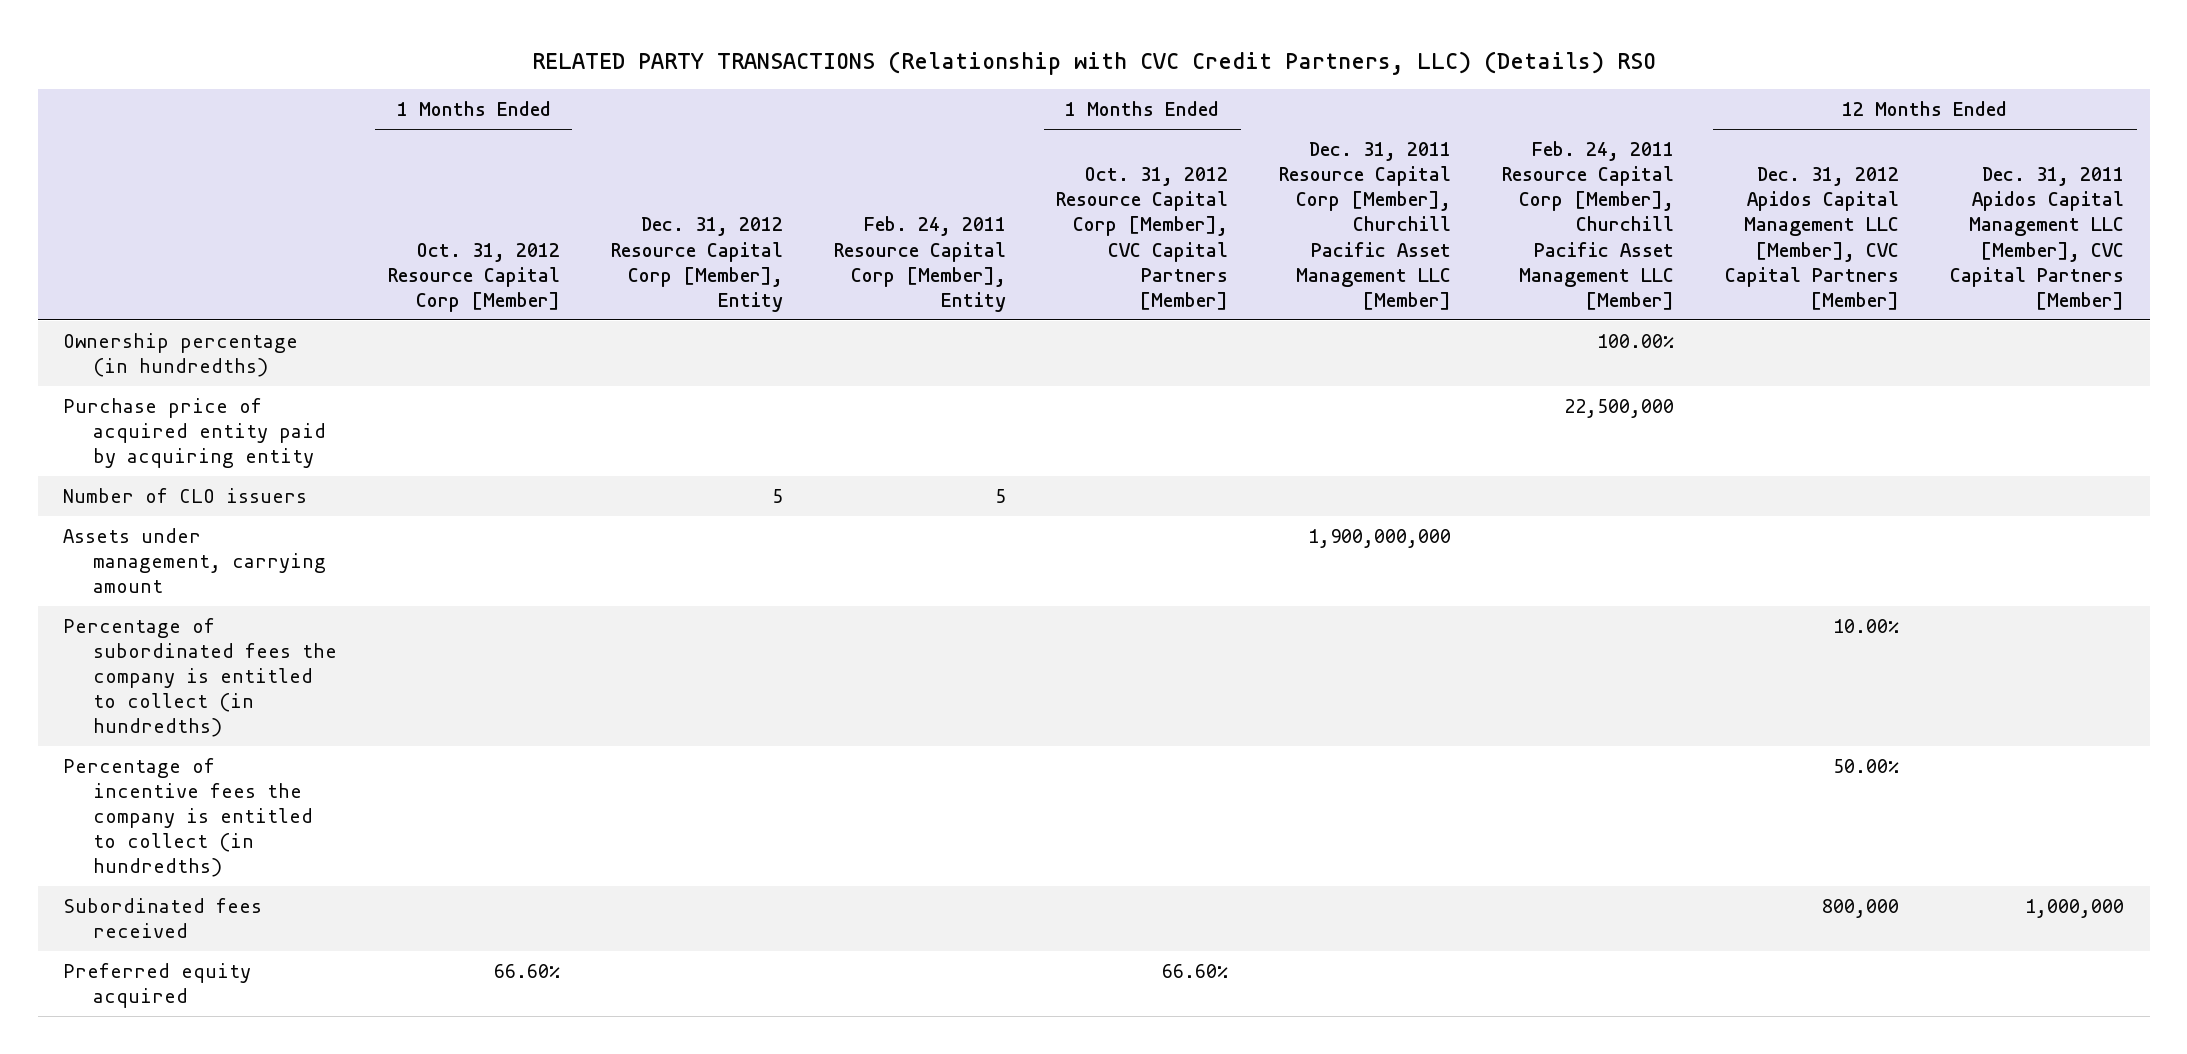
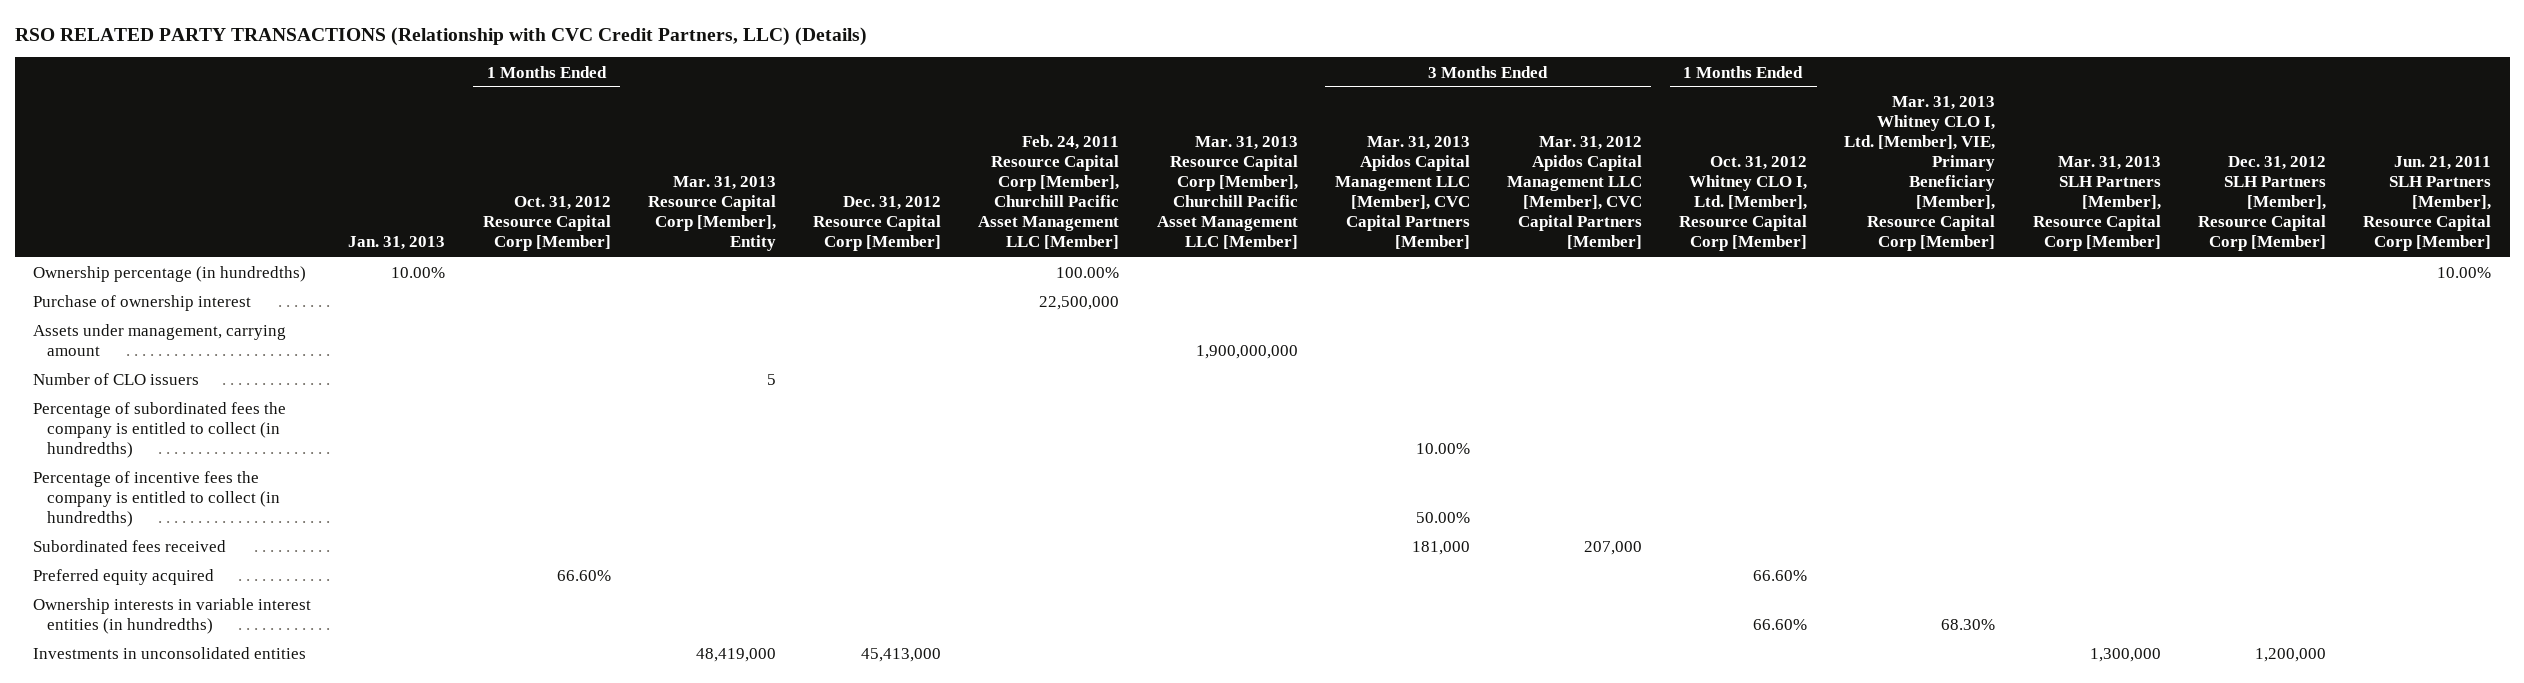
- RELATED PARTY TRANSACTIONS (Relationship with CVC Credit Partners, LLC) (Details) RSO
+ RSO RELATED PARTY TRANSACTIONS (Relationship with CVC Credit Partners, LLC) (Details)
- | 1 Months Ended Oct. 31, 2012 Resource Capital Corp [Member] | Dec. 31, 2012 Resource Capital Corp [Member], Entity | Feb. 24, 2011 Resource Capital Corp [Member], Entity | 1 Months Ended Oct. 31, 2012 Resource Capital Corp [Member], CVC Capital Partners [Member] | Dec. 31, 2011 Resource Capital Corp [Member], Churchill Pacific Asset Management LLC [Member] | Feb. 24, 2011 Resource Capital Corp [Member], Churchill Pacific Asset Management LLC [Member] | 12 Months Ended Dec. 31, 2012 Apidos Capital Management LLC [Member], CVC Capital Partners [Member] | 12 Months Ended Dec. 31, 2011 Apidos Capital Management LLC [Member], CVC Capital Partners [Member]
+ | Jan. 31, 2013 | 1 Months Ended Oct. 31, 2012 Resource Capital Corp [Member] | Mar. 31, 2013 Resource Capital Corp [Member], Entity | Dec. 31, 2012 Resource Capital Corp [Member] | Feb. 24, 2011 Resource Capital Corp [Member], Churchill Pacific Asset Management LLC [Member] | Mar. 31, 2013 Resource Capital Corp [Member], Churchill Pacific Asset Management LLC [Member] | 3 Months Ended Mar. 31, 2013 Apidos Capital Management LLC [Member], CVC Capital Partners [Member] | 3 Months Ended Mar. 31, 2012 Apidos Capital Management LLC [Member], CVC Capital Partners [Member] | 1 Months Ended Oct. 31, 2012 Whitney CLO I, Ltd. [Member], Resource Capital Corp [Member] | Mar. 31, 2013 Whitney CLO I, Ltd. [Member], VIE, Primary Beneficiary [Member], Resource Capital Corp [Member] | Mar. 31, 2013 SLH Partners [Member], Resource Capital Corp [Member] | Dec. 31, 2012 SLH Partners [Member], Resource Capital Corp [Member] | Jun. 21, 2011 SLH Partners [Member], Resource Capital Corp [Member]
- Purchase price of acquired entity paid by acquiring entity | | | | | | 22,500,000 | |
+ Purchase of ownership interest | | | | | 22,500,000 | | | | | | | |
moved down: Number of CLO issuers | | | 5 | | | | | | | | | |
+ Ownership interests in variable interest entities (in hundredths) | | | | | | | | | 66.60% | 68.30% | | |
+ Investments in unconsolidated entities | | | 48,419,000 | 45,413,000 | | | | | | | 1,300,000 | 1,200,000 |

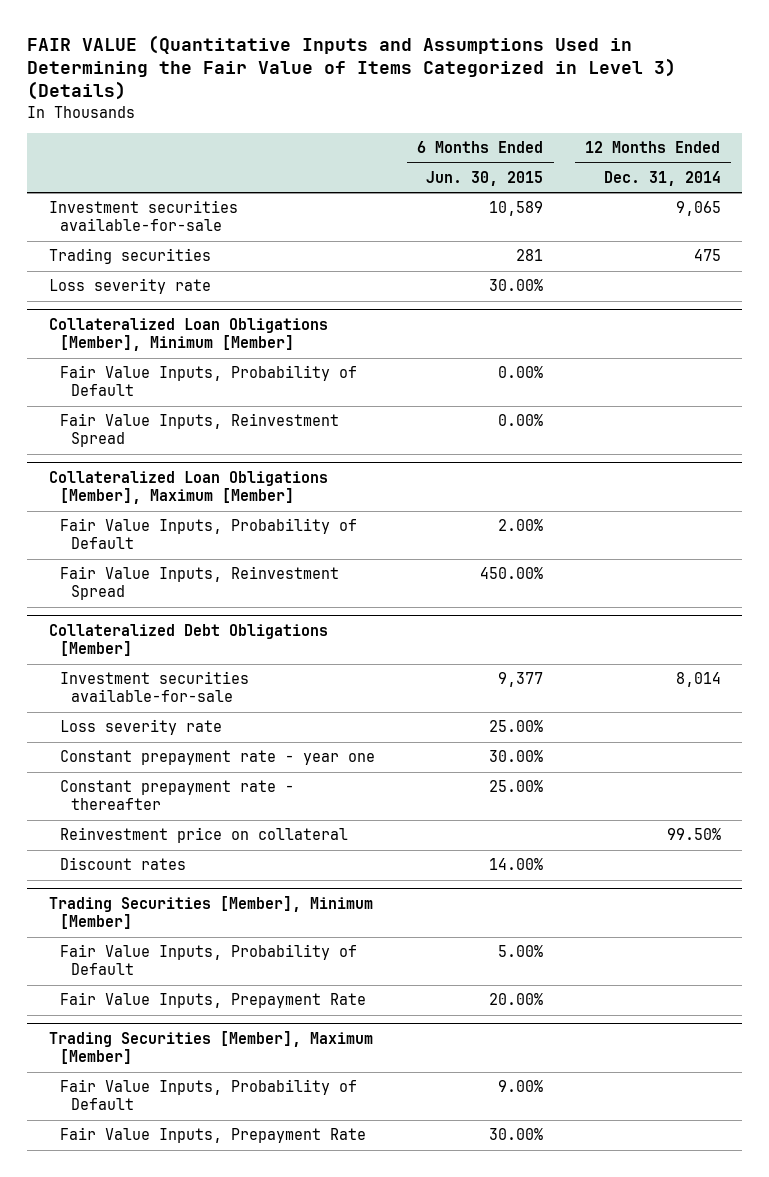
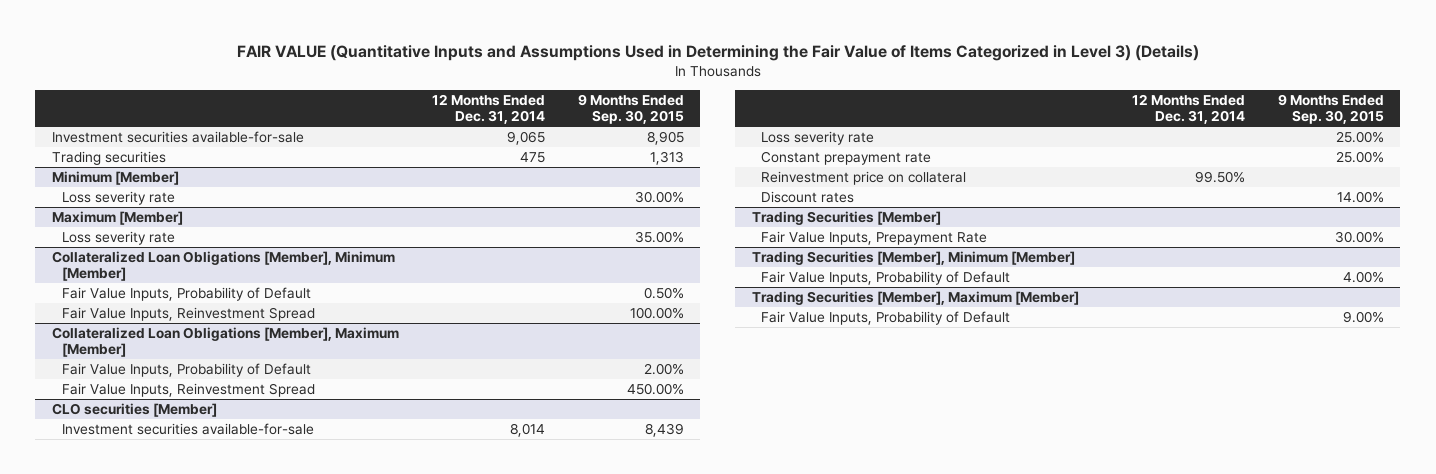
- | 6 Months Ended Jun. 30, 2015 | 12 Months Ended Dec. 31, 2014
+ | 12 Months Ended Dec. 31, 2014 | 9 Months Ended Sep. 30, 2015
- Loss severity rate | 30.00% |
+ Minimum [Member]
+ Loss severity rate | | 30.00%
+ Maximum [Member]
+ Loss severity rate | | 35.00%
- Collateralized Debt Obligations [Member]
+ CLO securities [Member]
- Constant prepayment rate - year one | 30.00% |
- Constant prepayment rate - thereafter | 25.00% |
+ Constant prepayment rate | | 25.00%
+ Trading Securities [Member]
+ Fair Value Inputs, Prepayment Rate | | 30.00%
@ Trading Securities [Member], Minimum [Member]
- Fair Value Inputs, Prepayment Rate | 20.00% |
@ Trading Securities [Member], Maximum [Member]
- Fair Value Inputs, Prepayment Rate | 30.00% |

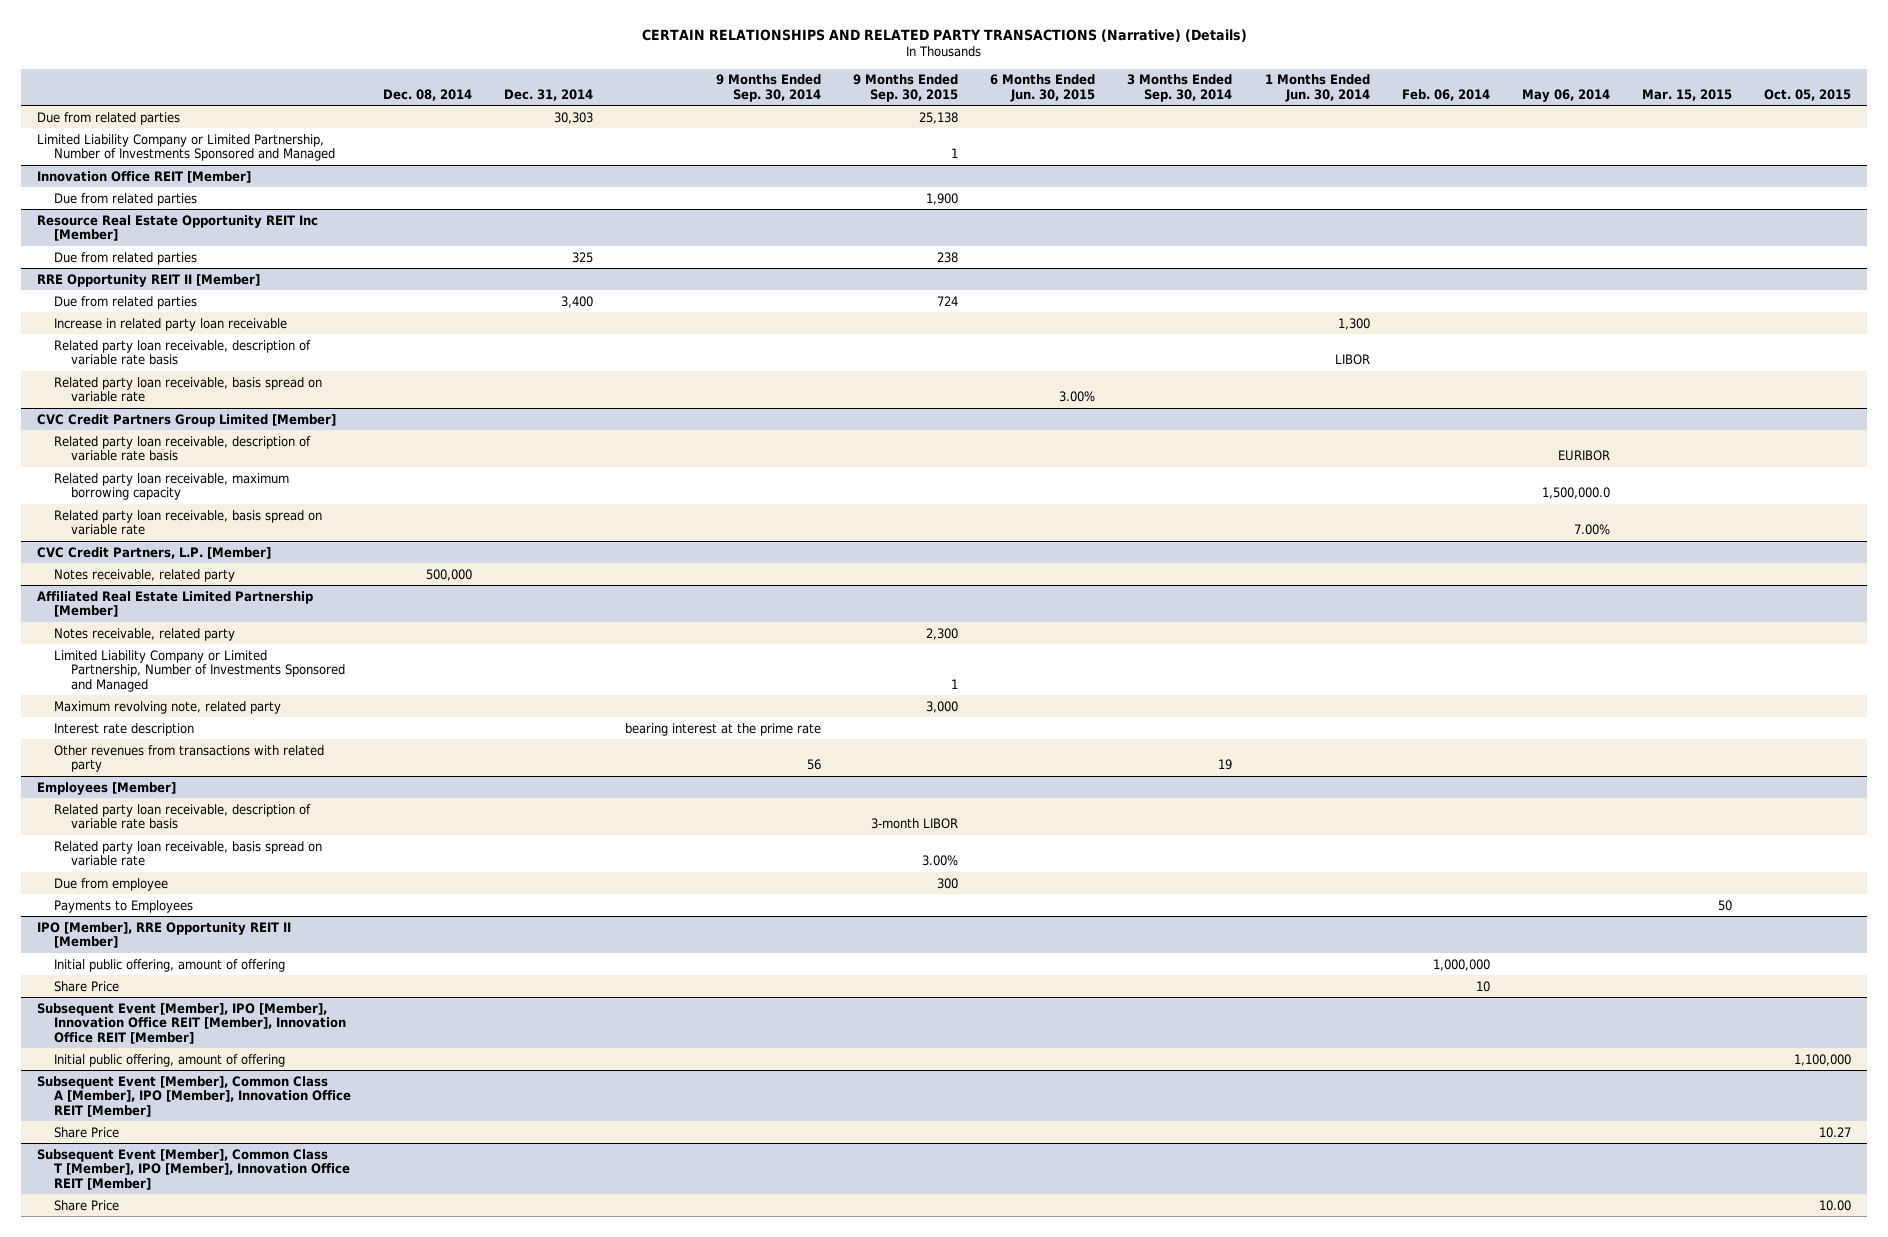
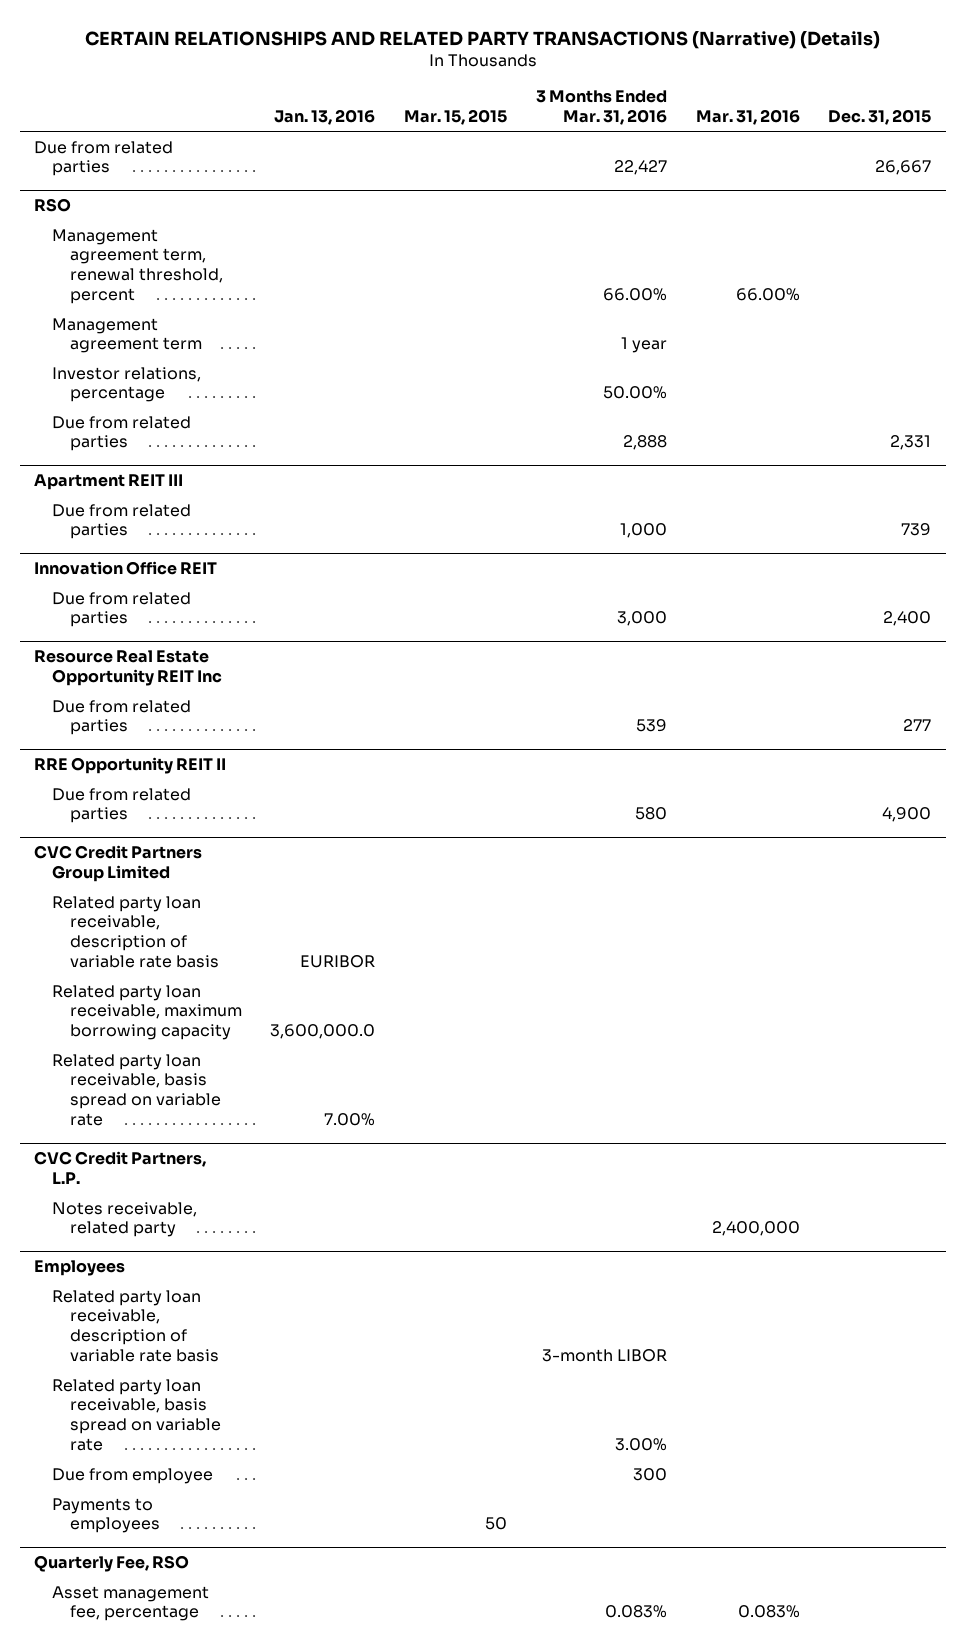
- | Dec. 08, 2014 | Dec. 31, 2014 | 9 Months Ended Sep. 30, 2014 | 9 Months Ended Sep. 30, 2015 | 6 Months Ended Jun. 30, 2015 | 3 Months Ended Sep. 30, 2014 | 1 Months Ended Jun. 30, 2014 | Feb. 06, 2014 | May 06, 2014 | Mar. 15, 2015 | Oct. 05, 2015
+ | Jan. 13, 2016 | Mar. 15, 2015 | 3 Months Ended Mar. 31, 2016 | Mar. 31, 2016 | Dec. 31, 2015
- Limited Liability Company or Limited Partnership, Number of Investments Sponsored and Managed | | | | 1 | | | | | | |
- Innovation Office REIT [Member]
+ RSO
+ Management agreement term, renewal threshold, percent | | | 66.00% | 66.00% |
+ Management agreement term | | | 1 year | |
+ Investor relations, percentage | | | 50.00% | |
+ Due from related parties | | | 2,888 | | 2,331
+ Apartment REIT III
+ Due from related parties | | | 1,000 | | 739
+ Innovation Office REIT
- Resource Real Estate Opportunity REIT Inc [Member]
+ Resource Real Estate Opportunity REIT Inc
- RRE Opportunity REIT II [Member]
+ RRE Opportunity REIT II
- Increase in related party loan receivable | | | | | | | 1,300 | | | |
- Related party loan receivable, description of variable rate basis | | | | | | | LIBOR | | | |
- Related party loan receivable, basis spread on variable rate | | | | | 3.00% | | | | | |
- CVC Credit Partners Group Limited [Member]
+ CVC Credit Partners Group Limited
- CVC Credit Partners, L.P. [Member]
+ CVC Credit Partners, L.P.
- Affiliated Real Estate Limited Partnership [Member]
- Notes receivable, related party | | | | 2,300 | | | | | | |
- Limited Liability Company or Limited Partnership, Number of Investments Sponsored and Managed | | | | 1 | | | | | | |
- Maximum revolving note, related party | | | | 3,000 | | | | | | |
- Interest rate description | | | bearing interest at the prime rate | | | | | | | |
- Other revenues from transactions with related party | | | 56 | | | 19 | | | | |
- Employees [Member]
+ Employees
- Payments to Employees | | | | | | | | | | 50 |
- IPO [Member], RRE Opportunity REIT II [Member]
- Initial public offering, amount of offering | | | | | | | | 1,000,000 | | |
- Share Price | | | | | | | | 10 | | |
- Subsequent Event [Member], IPO [Member], Innovation Office REIT [Member], Innovation Office REIT [Member]
- Initial public offering, amount of offering | | | | | | | | | | | 1,100,000
- Subsequent Event [Member], Common Class A [Member], IPO [Member], Innovation Office REIT [Member]
- Share Price | | | | | | | | | | | 10.27
- Subsequent Event [Member], Common Class T [Member], IPO [Member], Innovation Office REIT [Member]
- Share Price | | | | | | | | | | | 10.00
+ Payments to employees | | 50 | | |
+ Quarterly Fee, RSO
+ Asset management fee, percentage | | | 0.083% | 0.083% |

